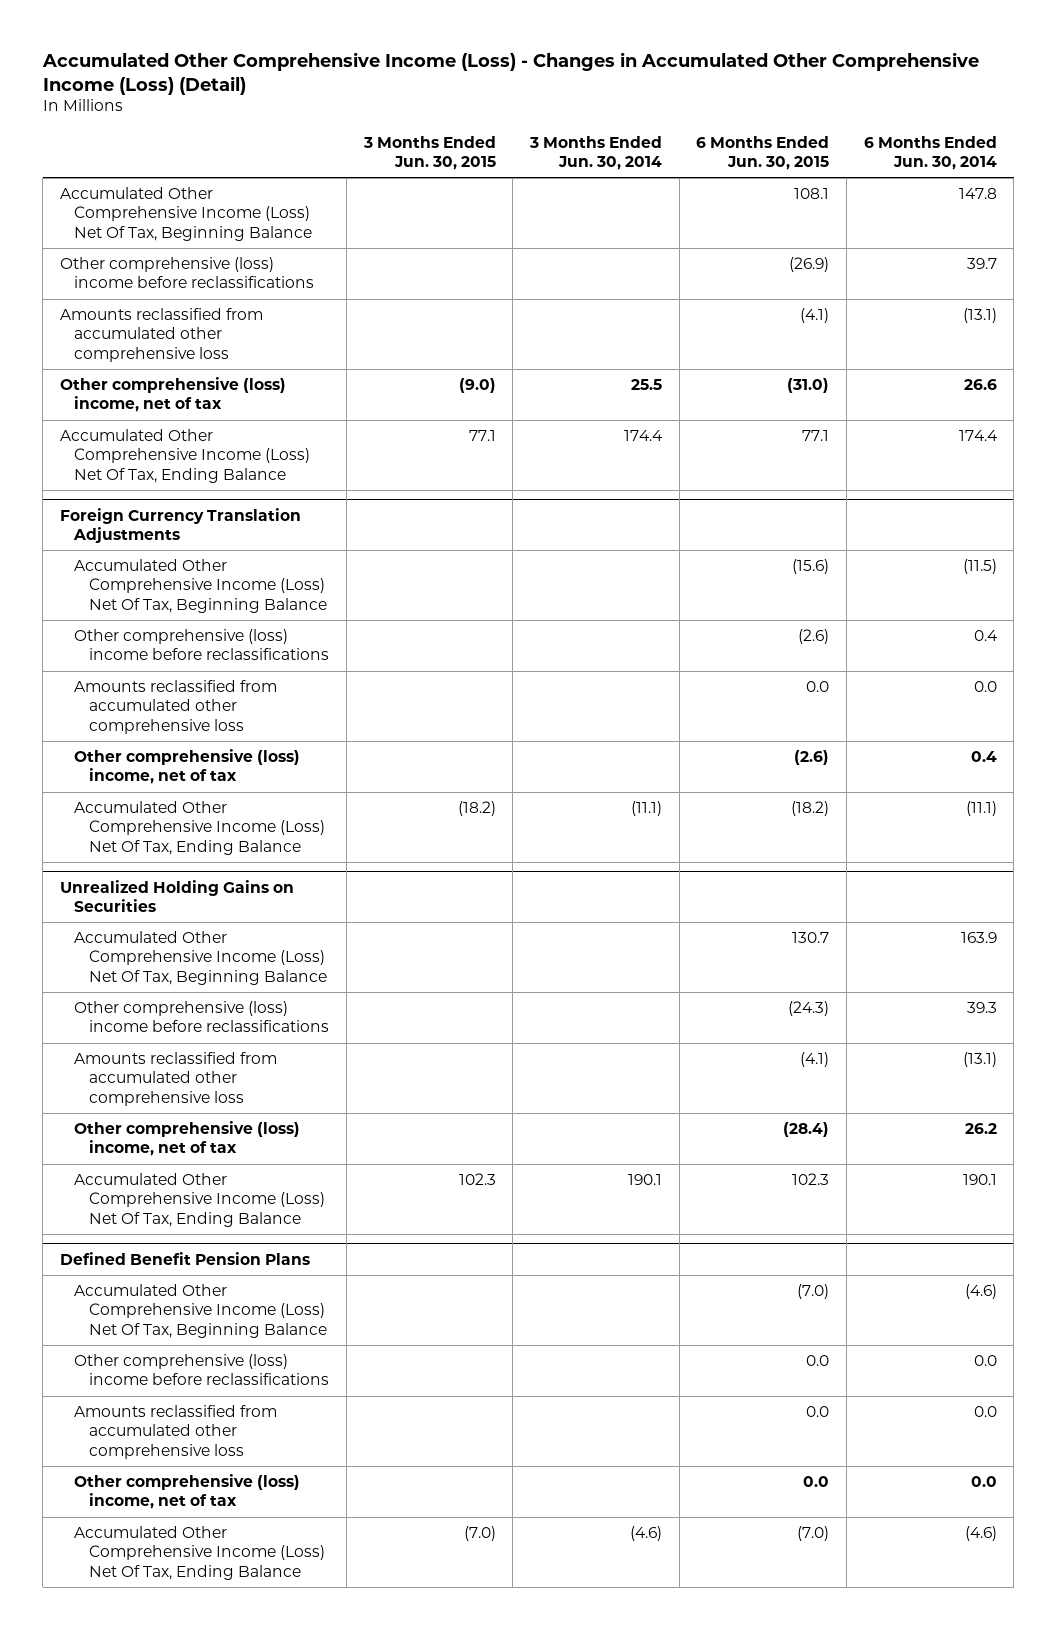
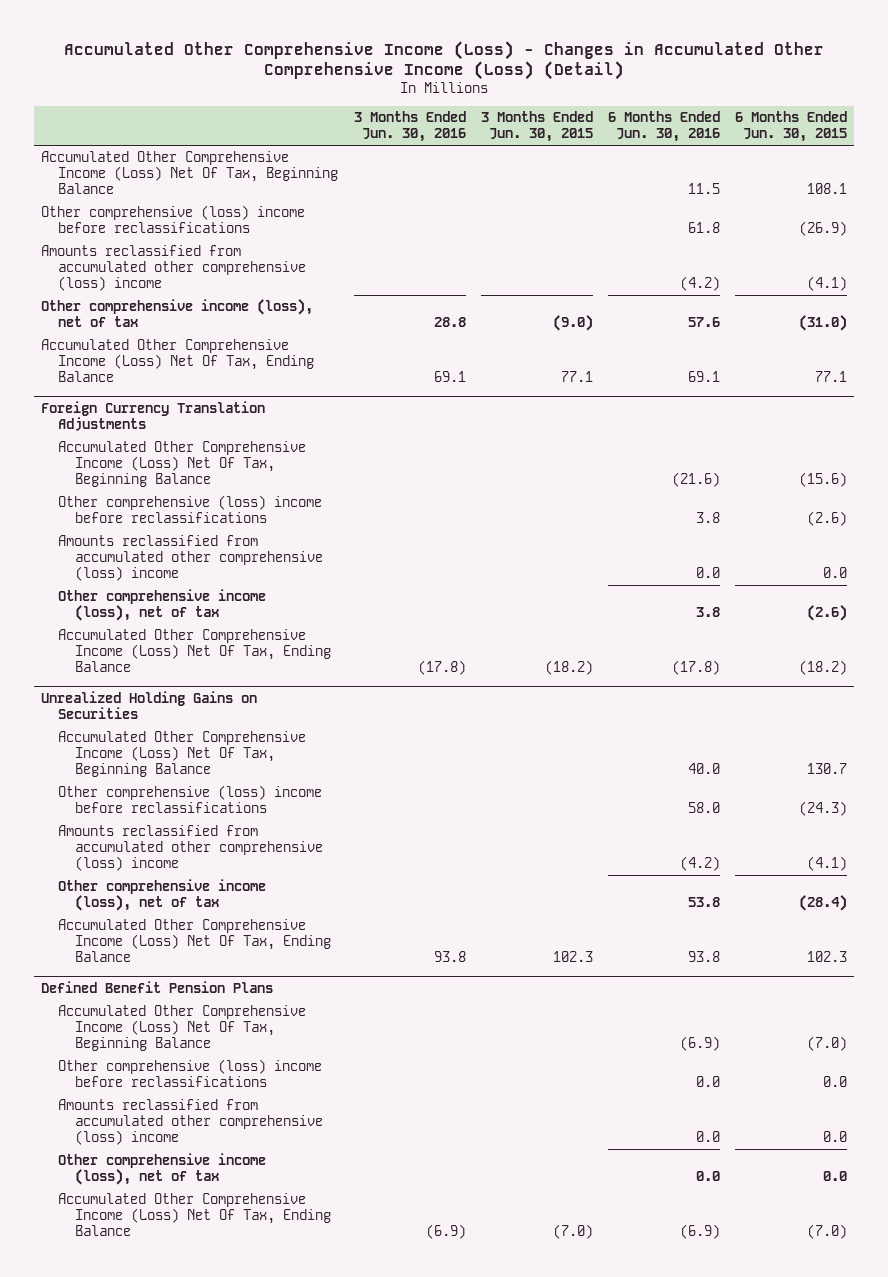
- | 3 Months Ended Jun. 30, 2015 | 3 Months Ended Jun. 30, 2014 | 6 Months Ended Jun. 30, 2015 | 6 Months Ended Jun. 30, 2014
+ | 3 Months Ended Jun. 30, 2016 | 3 Months Ended Jun. 30, 2015 | 6 Months Ended Jun. 30, 2016 | 6 Months Ended Jun. 30, 2015
- Amounts reclassified from accumulated other comprehensive loss | | | (4.1) | (13.1)
- Other comprehensive (loss) income, net of tax | (9.0) | 25.5 | (31.0) | 26.6
+ Amounts reclassified from accumulated other comprehensive (loss) income | | | (4.2) | (4.1)
+ Other comprehensive income (loss), net of tax | 28.8 | (9.0) | 57.6 | (31.0)
@ Foreign Currency Translation Adjustments
- Amounts reclassified from accumulated other comprehensive loss | | | 0.0 | 0.0
- Other comprehensive (loss) income, net of tax | | | (2.6) | 0.4
+ Amounts reclassified from accumulated other comprehensive (loss) income | | | 0.0 | 0.0
+ Other comprehensive income (loss), net of tax | | | 3.8 | (2.6)
@ Unrealized Holding Gains on Securities
- Amounts reclassified from accumulated other comprehensive loss | | | (4.1) | (13.1)
- Other comprehensive (loss) income, net of tax | | | (28.4) | 26.2
+ Amounts reclassified from accumulated other comprehensive (loss) income | | | (4.2) | (4.1)
+ Other comprehensive income (loss), net of tax | | | 53.8 | (28.4)
@ Defined Benefit Pension Plans
- Amounts reclassified from accumulated other comprehensive loss | | | 0.0 | 0.0
- Other comprehensive (loss) income, net of tax | | | 0.0 | 0.0
+ Amounts reclassified from accumulated other comprehensive (loss) income | | | 0.0 | 0.0
+ Other comprehensive income (loss), net of tax | | | 0.0 | 0.0

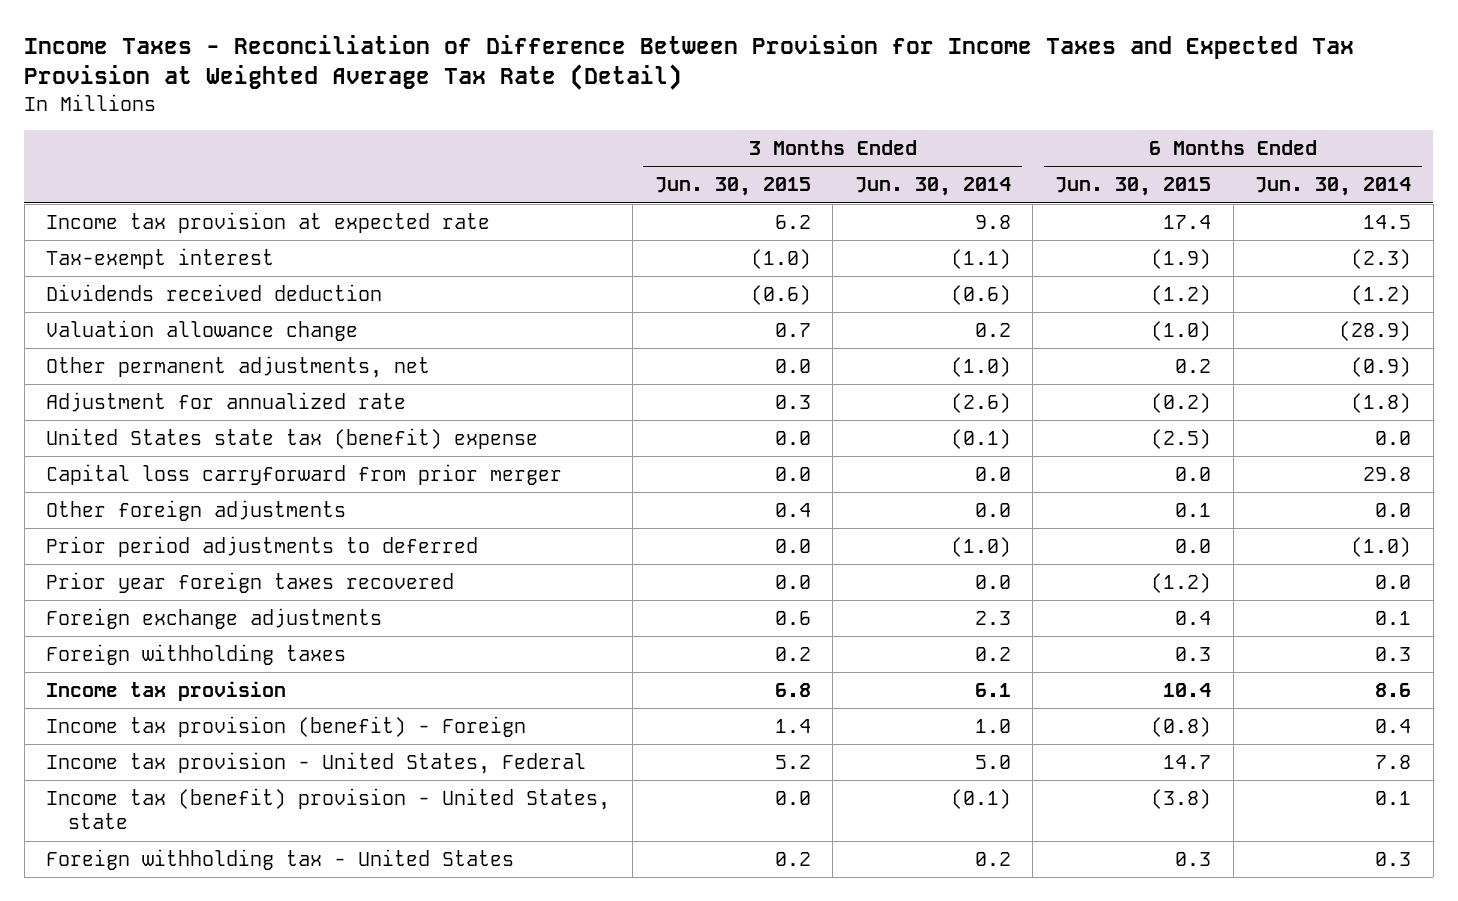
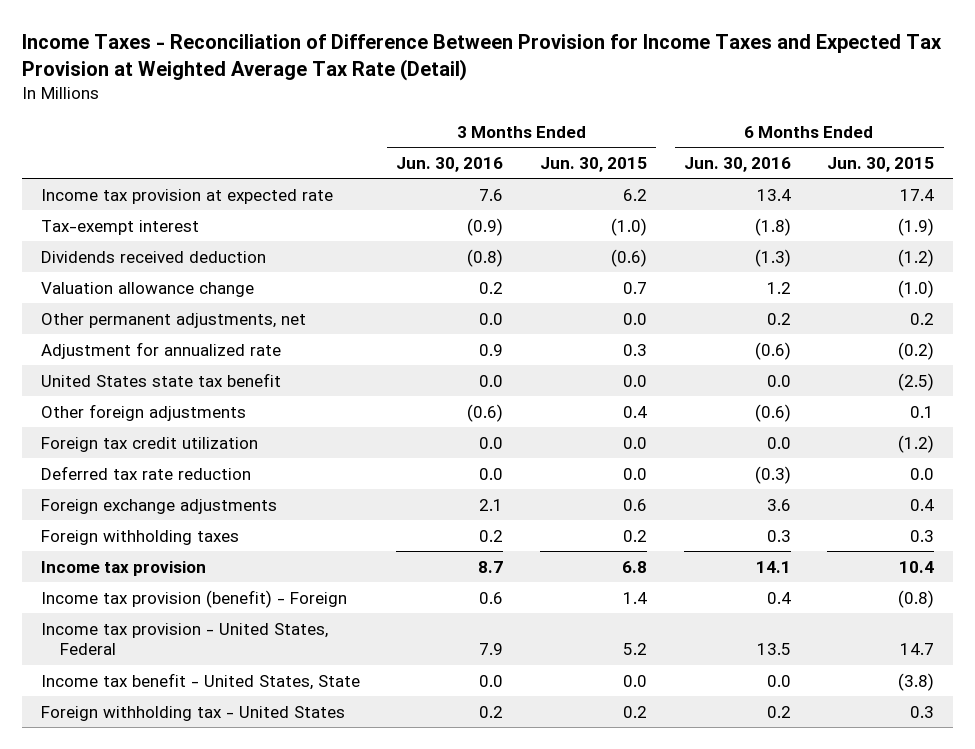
- | 3 Months Ended Jun. 30, 2015 | 3 Months Ended Jun. 30, 2014 | 6 Months Ended Jun. 30, 2015 | 6 Months Ended Jun. 30, 2014
+ | 3 Months Ended Jun. 30, 2016 | 3 Months Ended Jun. 30, 2015 | 6 Months Ended Jun. 30, 2016 | 6 Months Ended Jun. 30, 2015
- United States state tax (benefit) expense | 0.0 | (0.1) | (2.5) | 0.0
- Capital loss carryforward from prior merger | 0.0 | 0.0 | 0.0 | 29.8
+ United States state tax benefit | 0.0 | 0.0 | 0.0 | (2.5)
- Prior period adjustments to deferred | 0.0 | (1.0) | 0.0 | (1.0)
- Prior year foreign taxes recovered | 0.0 | 0.0 | (1.2) | 0.0
+ Foreign tax credit utilization | 0.0 | 0.0 | 0.0 | (1.2)
+ Deferred tax rate reduction | 0.0 | 0.0 | (0.3) | 0.0
- Income tax (benefit) provision - United States, state | 0.0 | (0.1) | (3.8) | 0.1
+ Income tax benefit - United States, State | 0.0 | 0.0 | 0.0 | (3.8)

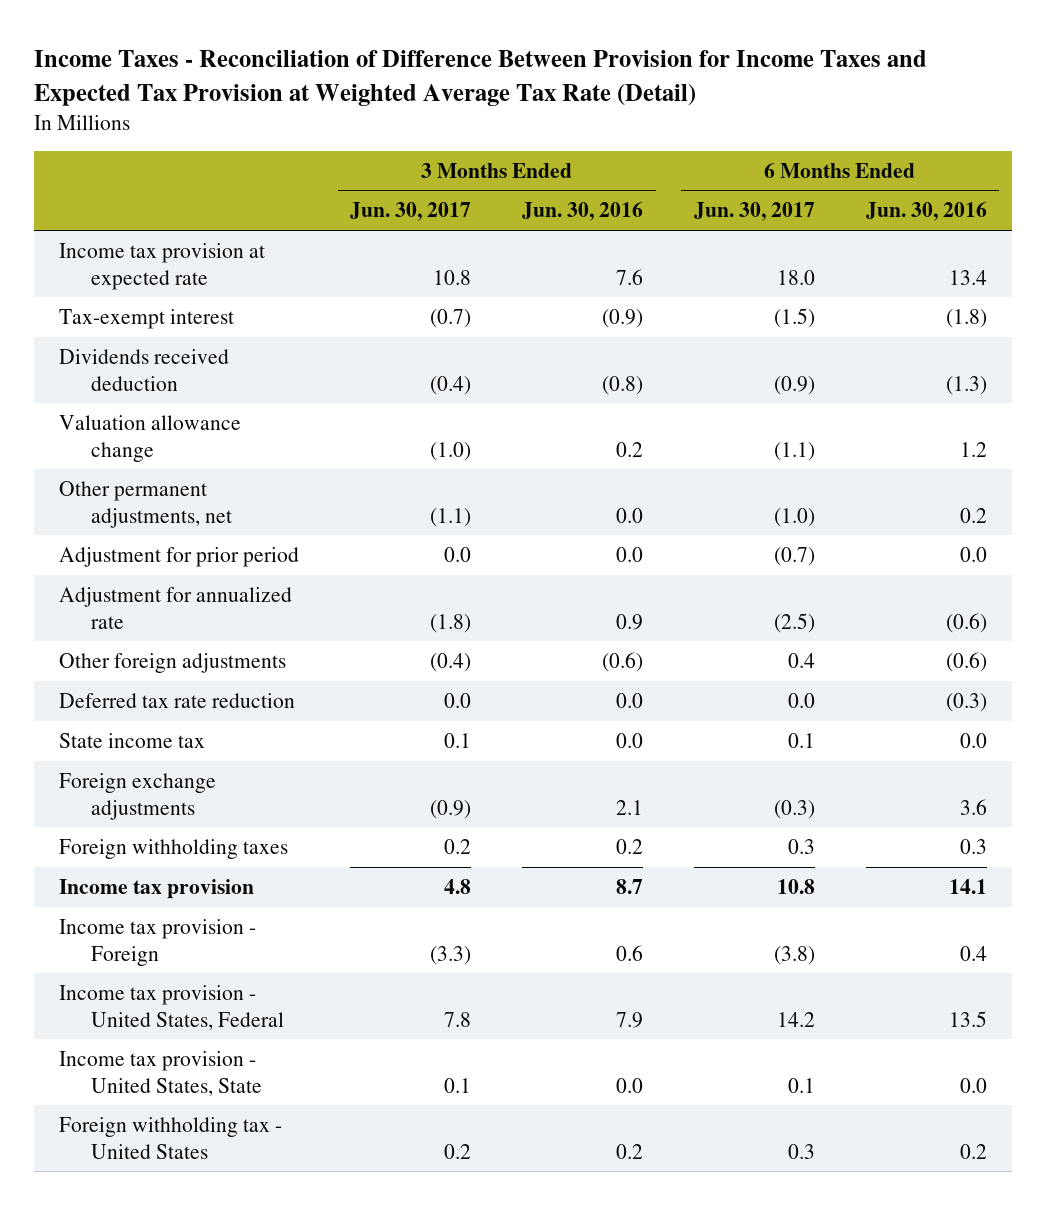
- | 3 Months Ended Jun. 30, 2016 | 3 Months Ended Jun. 30, 2015 | 6 Months Ended Jun. 30, 2016 | 6 Months Ended Jun. 30, 2015
+ | 3 Months Ended Jun. 30, 2017 | 3 Months Ended Jun. 30, 2016 | 6 Months Ended Jun. 30, 2017 | 6 Months Ended Jun. 30, 2016
+ Adjustment for prior period | 0.0 | 0.0 | (0.7) | 0.0
- United States state tax benefit | 0.0 | 0.0 | 0.0 | (2.5)
- Foreign tax credit utilization | 0.0 | 0.0 | 0.0 | (1.2)
+ State income tax | 0.1 | 0.0 | 0.1 | 0.0
- Income tax provision (benefit) - Foreign | 0.6 | 1.4 | 0.4 | (0.8)
+ Income tax provision - Foreign | (3.3) | 0.6 | (3.8) | 0.4
- Income tax benefit - United States, State | 0.0 | 0.0 | 0.0 | (3.8)
+ Income tax provision - United States, State | 0.1 | 0.0 | 0.1 | 0.0

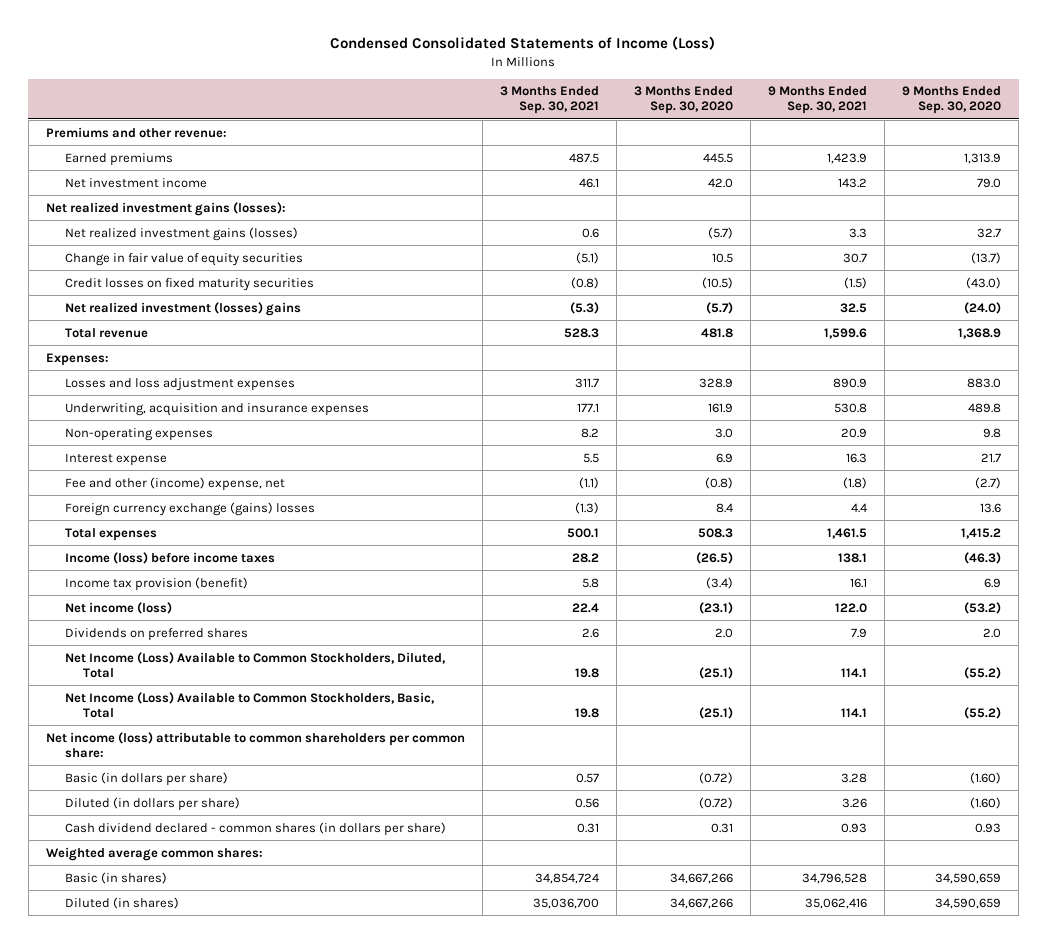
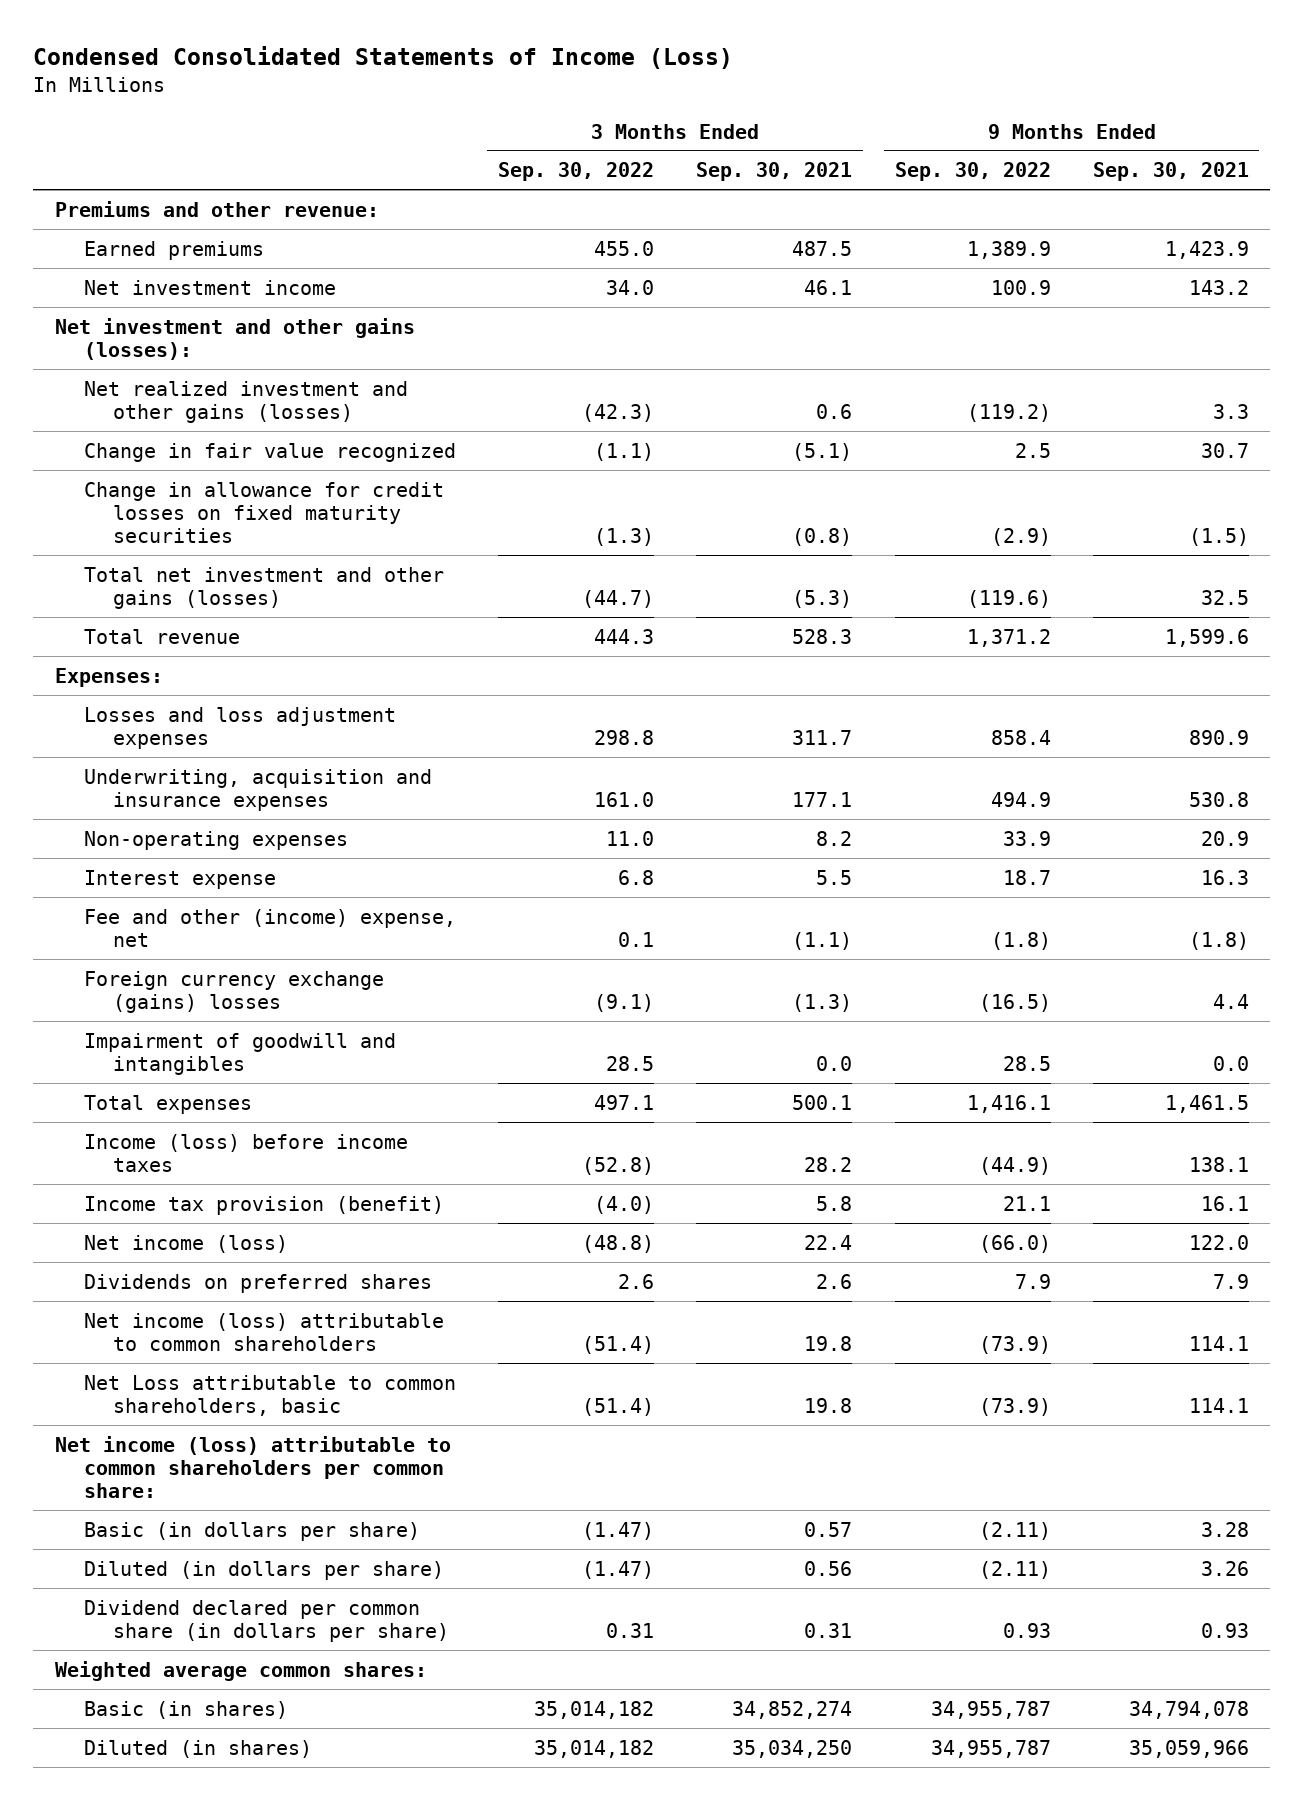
- | 3 Months Ended Sep. 30, 2021 | 3 Months Ended Sep. 30, 2020 | 9 Months Ended Sep. 30, 2021 | 9 Months Ended Sep. 30, 2020
+ | 3 Months Ended Sep. 30, 2022 | 3 Months Ended Sep. 30, 2021 | 9 Months Ended Sep. 30, 2022 | 9 Months Ended Sep. 30, 2021
- Net realized investment gains (losses):
- Net realized investment gains (losses) | 0.6 | (5.7) | 3.3 | 32.7
- Change in fair value of equity securities | (5.1) | 10.5 | 30.7 | (13.7)
- Credit losses on fixed maturity securities | (0.8) | (10.5) | (1.5) | (43.0)
- Net realized investment (losses) gains | (5.3) | (5.7) | 32.5 | (24.0)
+ Net investment and other gains (losses):
+ Net realized investment and other gains (losses) | (42.3) | 0.6 | (119.2) | 3.3
+ Change in fair value recognized | (1.1) | (5.1) | 2.5 | 30.7
+ Change in allowance for credit losses on fixed maturity securities | (1.3) | (0.8) | (2.9) | (1.5)
+ Total net investment and other gains (losses) | (44.7) | (5.3) | (119.6) | 32.5
+ Impairment of goodwill and intangibles | 28.5 | 0.0 | 28.5 | 0.0
- Net Income (Loss) Available to Common Stockholders, Diluted, Total | 19.8 | (25.1) | 114.1 | (55.2)
- Net Income (Loss) Available to Common Stockholders, Basic, Total | 19.8 | (25.1) | 114.1 | (55.2)
+ Net income (loss) attributable to common shareholders | (51.4) | 19.8 | (73.9) | 114.1
+ Net Loss attributable to common shareholders, basic | (51.4) | 19.8 | (73.9) | 114.1
- Cash dividend declared - common shares (in dollars per share) | 0.31 | 0.31 | 0.93 | 0.93
+ Dividend declared per common share (in dollars per share) | 0.31 | 0.31 | 0.93 | 0.93
- Basic (in shares) | 34,854,724 | 34,667,266 | 34,796,528 | 34,590,659
- Diluted (in shares) | 35,036,700 | 34,667,266 | 35,062,416 | 34,590,659
+ Basic (in shares) | 35,014,182 | 34,852,274 | 34,955,787 | 34,794,078
+ Diluted (in shares) | 35,014,182 | 35,034,250 | 34,955,787 | 35,059,966

